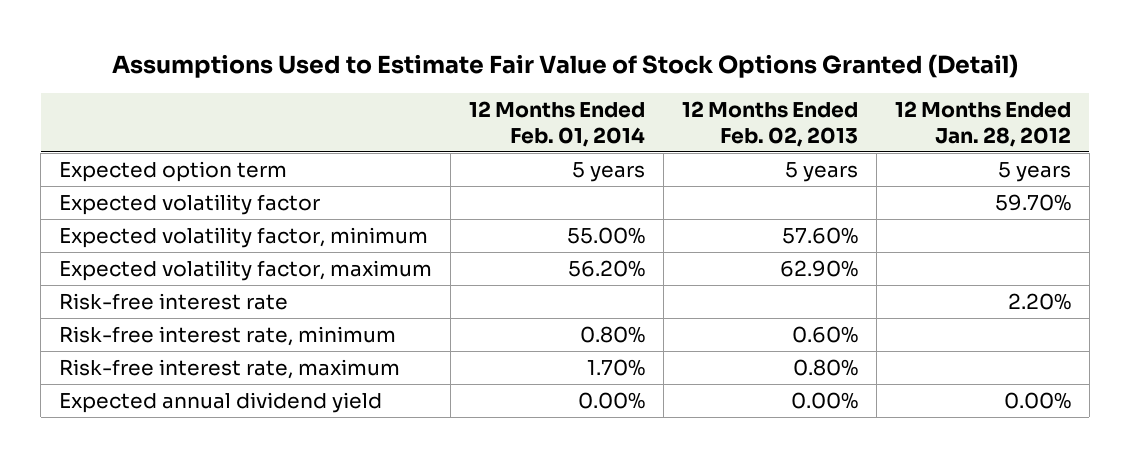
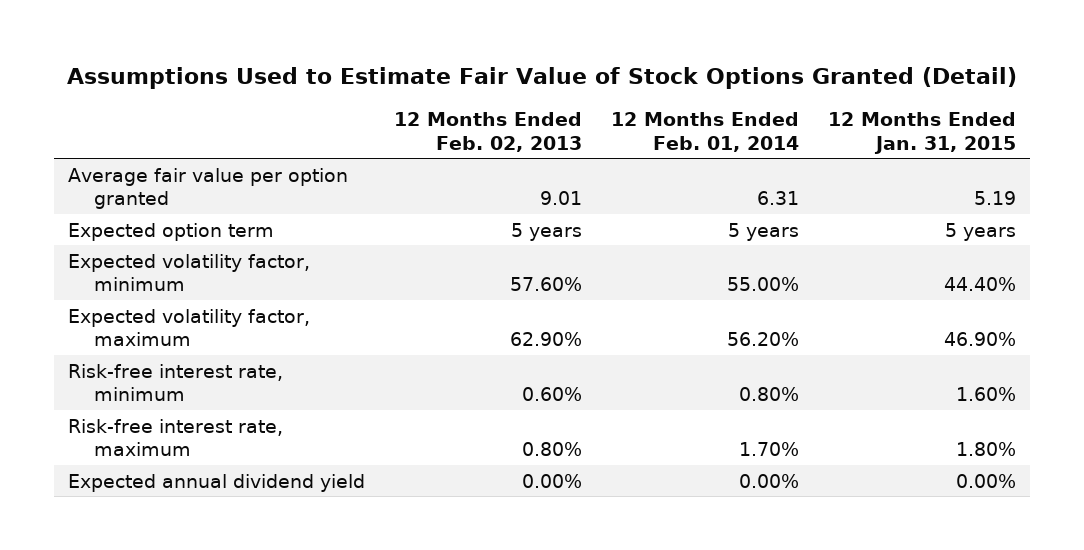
- | 12 Months Ended Feb. 01, 2014 | 12 Months Ended Feb. 02, 2013 | 12 Months Ended Jan. 28, 2012
+ | 12 Months Ended Feb. 02, 2013 | 12 Months Ended Feb. 01, 2014 | 12 Months Ended Jan. 31, 2015
+ Average fair value per option granted | 9.01 | 6.31 | 5.19
- Expected volatility factor | | | 59.70%
- Risk-free interest rate | | | 2.20%

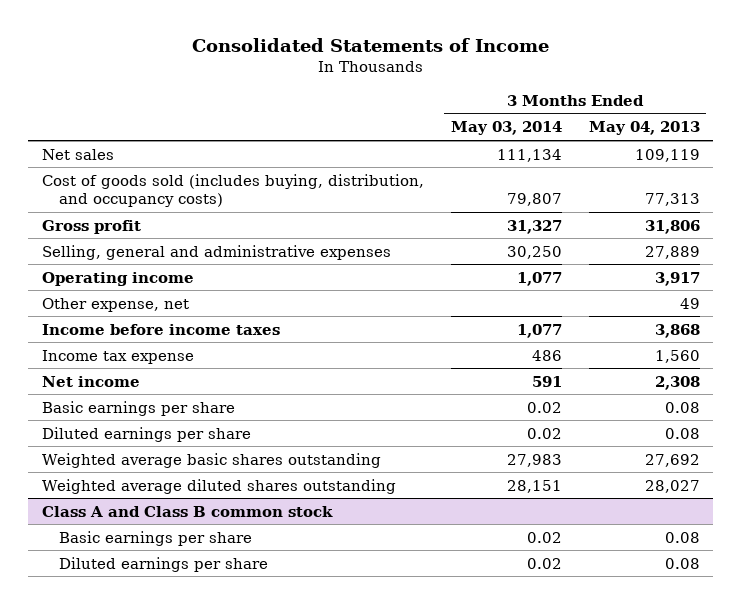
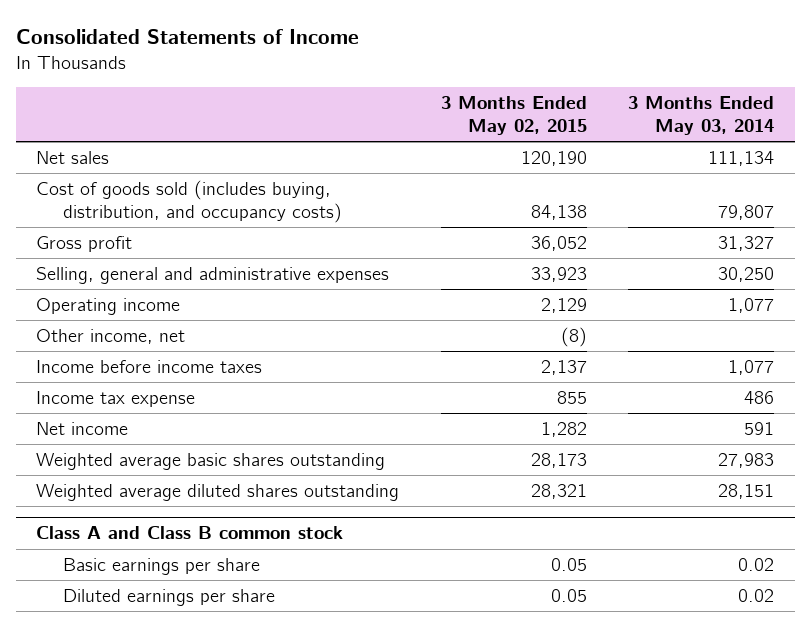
- | 3 Months Ended May 03, 2014 | 3 Months Ended May 04, 2013
+ | 3 Months Ended May 02, 2015 | 3 Months Ended May 03, 2014
- Other expense, net | | 49
+ Other income, net | (8) |
- Basic earnings per share | 0.02 | 0.08
- Diluted earnings per share | 0.02 | 0.08

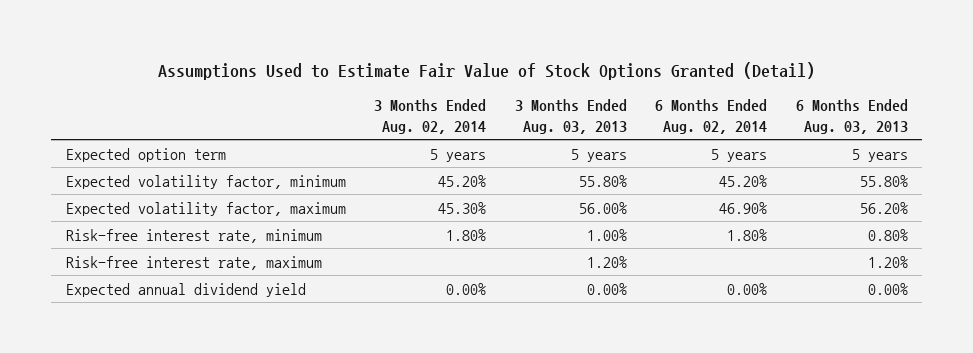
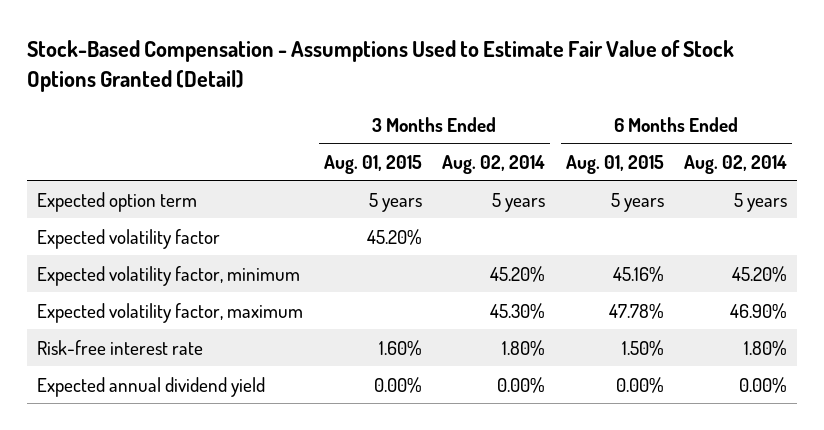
- Assumptions Used to Estimate Fair Value of Stock Options Granted (Detail)
+ Stock-Based Compensation - Assumptions Used to Estimate Fair Value of Stock Options Granted (Detail)
- | 3 Months Ended Aug. 02, 2014 | 3 Months Ended Aug. 03, 2013 | 6 Months Ended Aug. 02, 2014 | 6 Months Ended Aug. 03, 2013
+ | 3 Months Ended Aug. 01, 2015 | 3 Months Ended Aug. 02, 2014 | 6 Months Ended Aug. 01, 2015 | 6 Months Ended Aug. 02, 2014
+ Expected volatility factor | 45.20% | | |
- Risk-free interest rate, minimum | 1.80% | 1.00% | 1.80% | 0.80%
- Risk-free interest rate, maximum | | 1.20% | | 1.20%
+ Risk-free interest rate | 1.60% | 1.80% | 1.50% | 1.80%

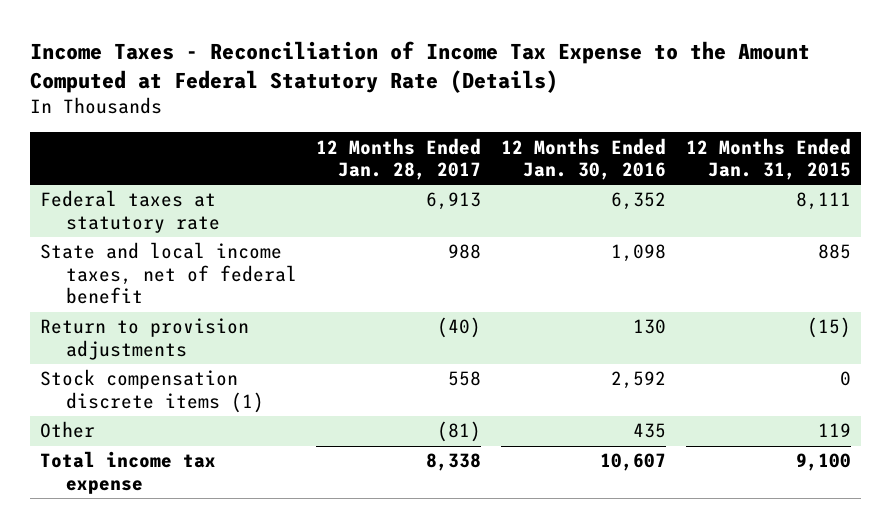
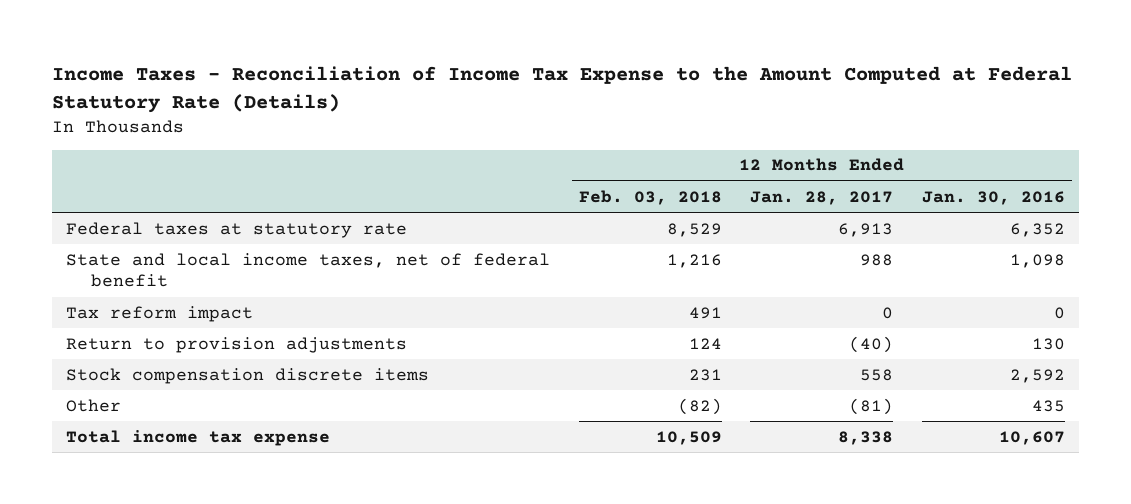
- | 12 Months Ended Jan. 28, 2017 | 12 Months Ended Jan. 30, 2016 | 12 Months Ended Jan. 31, 2015
+ | 12 Months Ended Feb. 03, 2018 | 12 Months Ended Jan. 28, 2017 | 12 Months Ended Jan. 30, 2016
+ Tax reform impact | 491 | 0 | 0
- Stock compensation discrete items (1) | 558 | 2,592 | 0
+ Stock compensation discrete items | 231 | 558 | 2,592

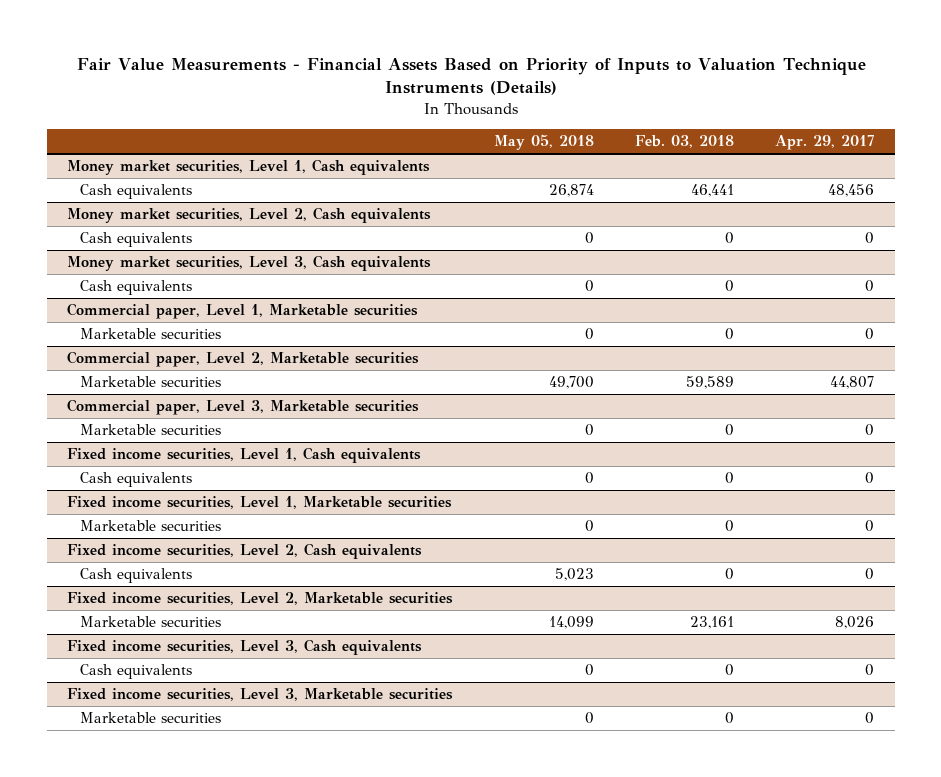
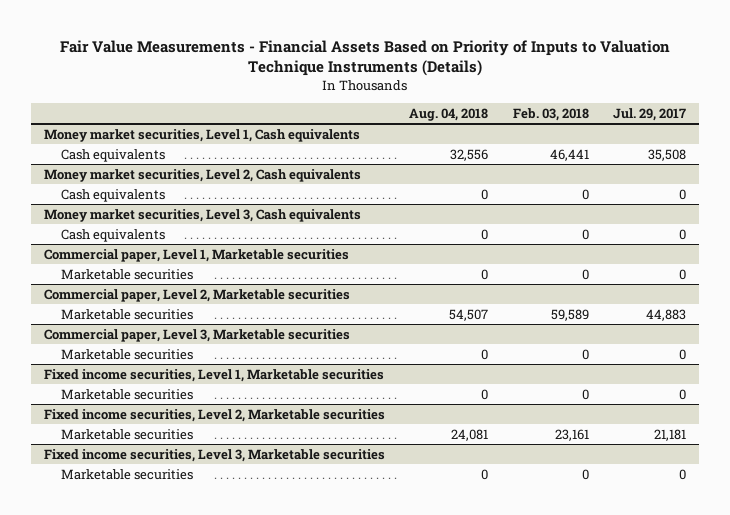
- | May 05, 2018 | Feb. 03, 2018 | Apr. 29, 2017
+ | Aug. 04, 2018 | Feb. 03, 2018 | Jul. 29, 2017
- Fixed income securities, Level 1, Cash equivalents
- Cash equivalents | 0 | 0 | 0
- Fixed income securities, Level 2, Cash equivalents
- Cash equivalents | 5,023 | 0 | 0
- Fixed income securities, Level 3, Cash equivalents
- Cash equivalents | 0 | 0 | 0

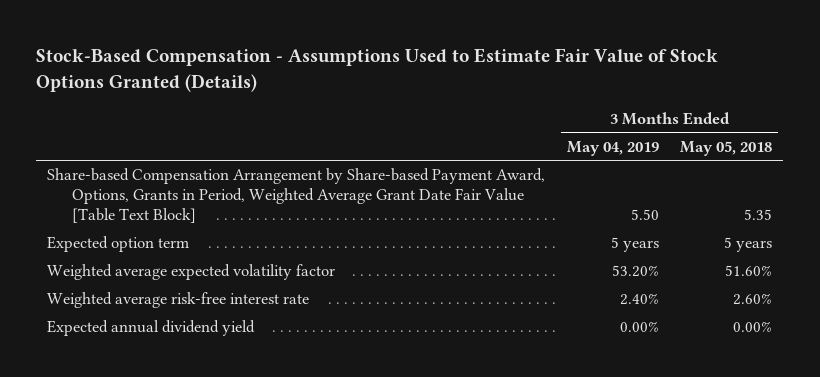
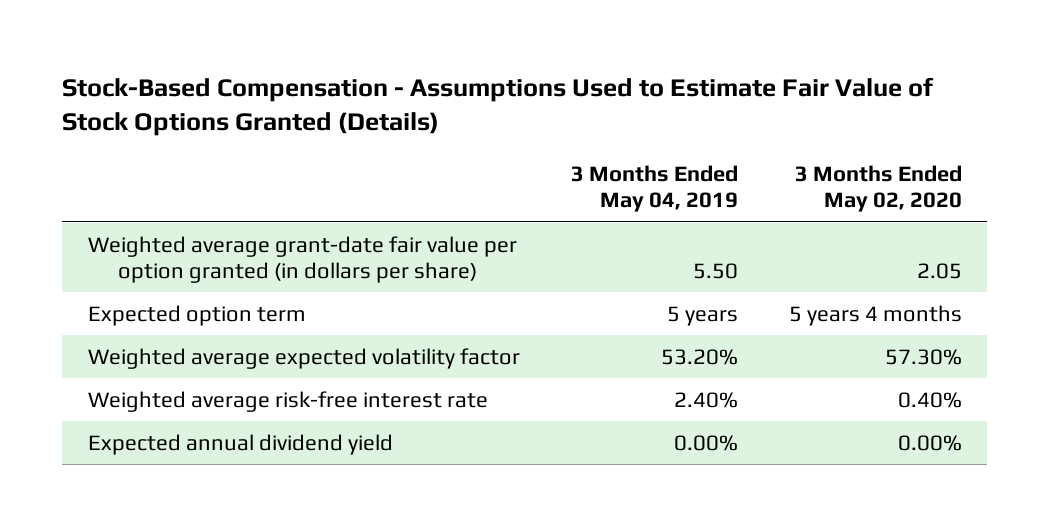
- | 3 Months Ended May 04, 2019 | 3 Months Ended May 05, 2018
+ | 3 Months Ended May 04, 2019 | 3 Months Ended May 02, 2020
- Share-based Compensation Arrangement by Share-based Payment Award, Options, Grants in Period, Weighted Average Grant Date Fair Value [Table Text Block] | 5.50 | 5.35
+ Weighted average grant-date fair value per option granted (in dollars per share) | 5.50 | 2.05

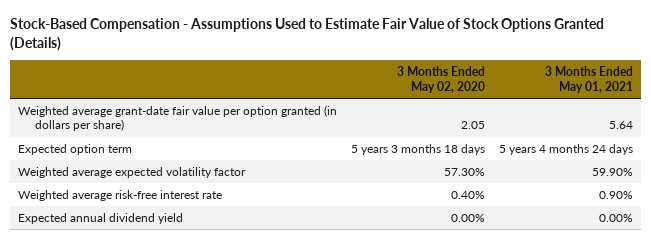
- | 3 Months Ended May 04, 2019 | 3 Months Ended May 02, 2020
+ | 3 Months Ended May 02, 2020 | 3 Months Ended May 01, 2021
- Expected option term | 5 years | 5 years 4 months
+ Expected option term | 5 years 3 months 18 days | 5 years 4 months 24 days

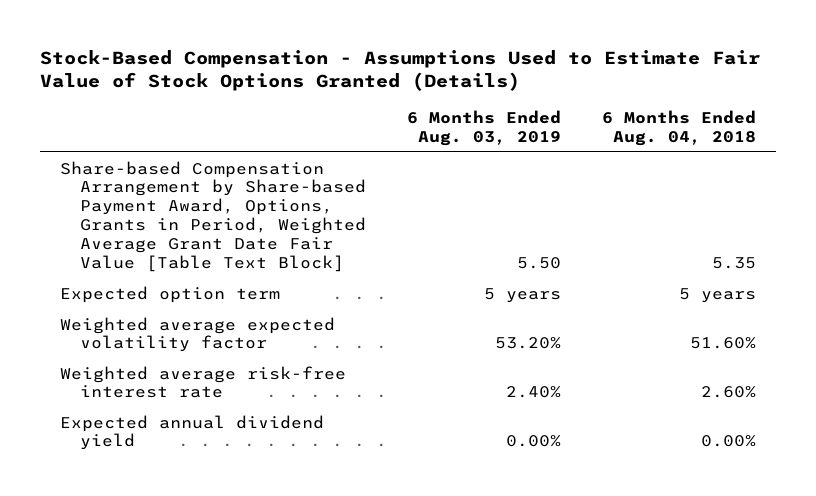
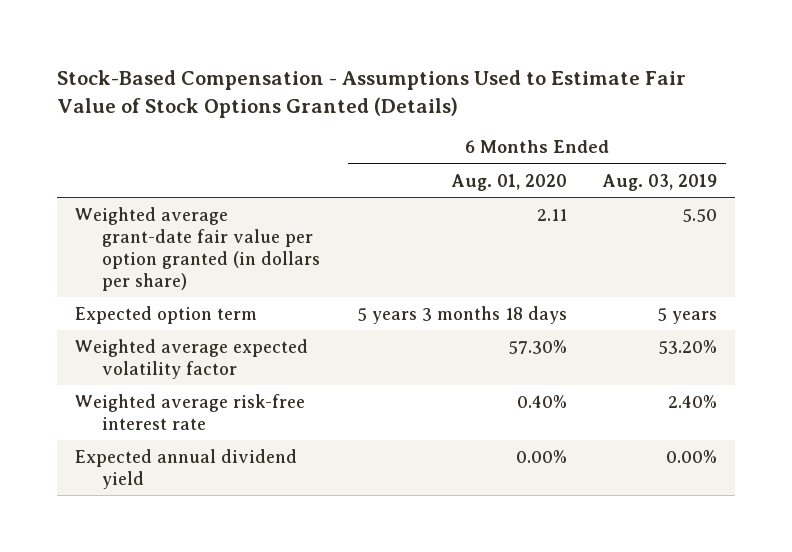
- | 6 Months Ended Aug. 03, 2019 | 6 Months Ended Aug. 04, 2018
+ | 6 Months Ended Aug. 01, 2020 | 6 Months Ended Aug. 03, 2019
- Share-based Compensation Arrangement by Share-based Payment Award, Options, Grants in Period, Weighted Average Grant Date Fair Value [Table Text Block] | 5.50 | 5.35
+ Weighted average grant-date fair value per option granted (in dollars per share) | 2.11 | 5.50

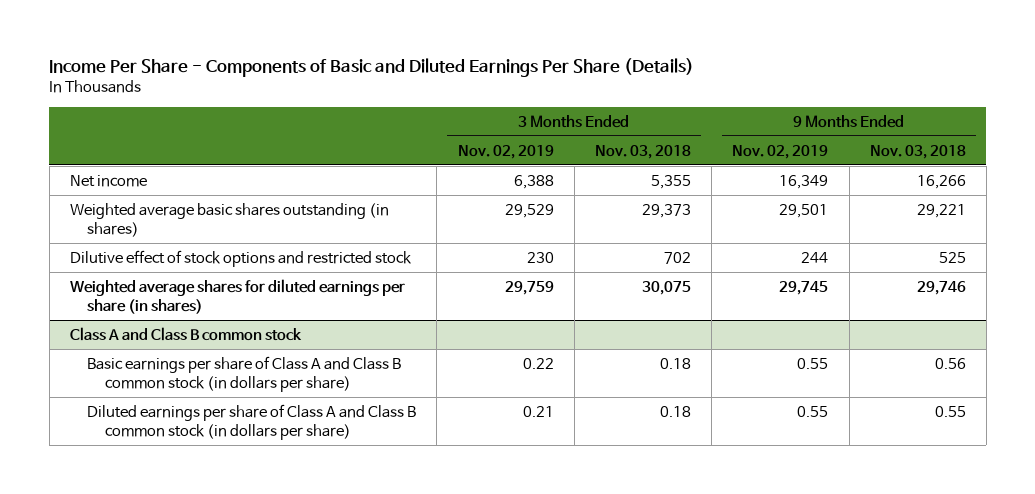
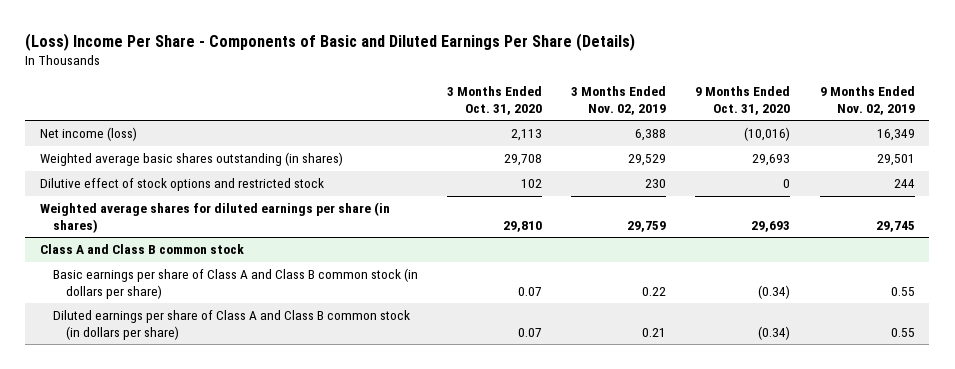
- Income Per Share - Components of Basic and Diluted Earnings Per Share (Details)
+ (Loss) Income Per Share - Components of Basic and Diluted Earnings Per Share (Details)
- | 3 Months Ended Nov. 02, 2019 | 3 Months Ended Nov. 03, 2018 | 9 Months Ended Nov. 02, 2019 | 9 Months Ended Nov. 03, 2018
+ | 3 Months Ended Oct. 31, 2020 | 3 Months Ended Nov. 02, 2019 | 9 Months Ended Oct. 31, 2020 | 9 Months Ended Nov. 02, 2019
- Net income | 6,388 | 5,355 | 16,349 | 16,266
+ Net income (loss) | 2,113 | 6,388 | (10,016) | 16,349

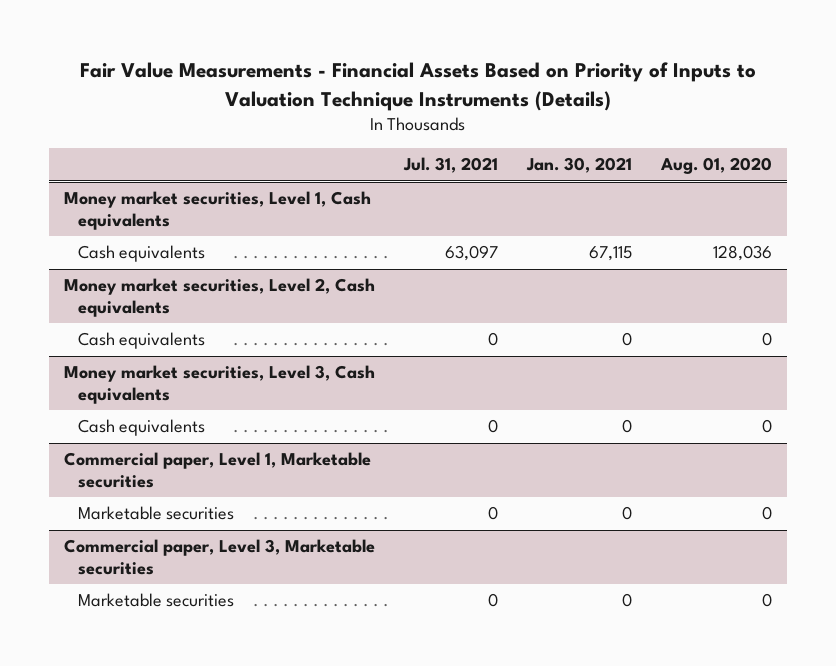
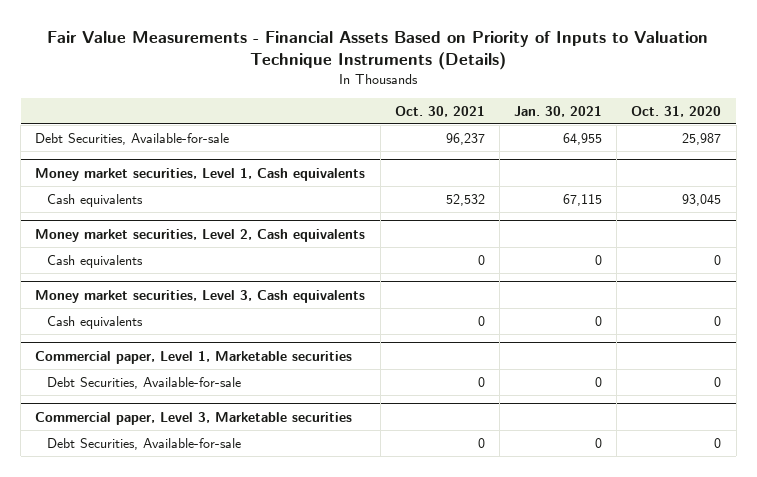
- | Jul. 31, 2021 | Jan. 30, 2021 | Aug. 01, 2020
+ | Oct. 30, 2021 | Jan. 30, 2021 | Oct. 31, 2020
+ Debt Securities, Available-for-sale | 96,237 | 64,955 | 25,987
@ Commercial paper, Level 1, Marketable securities
- Marketable securities | 0 | 0 | 0
+ Debt Securities, Available-for-sale | 0 | 0 | 0
@ Commercial paper, Level 3, Marketable securities
- Marketable securities | 0 | 0 | 0
+ Debt Securities, Available-for-sale | 0 | 0 | 0

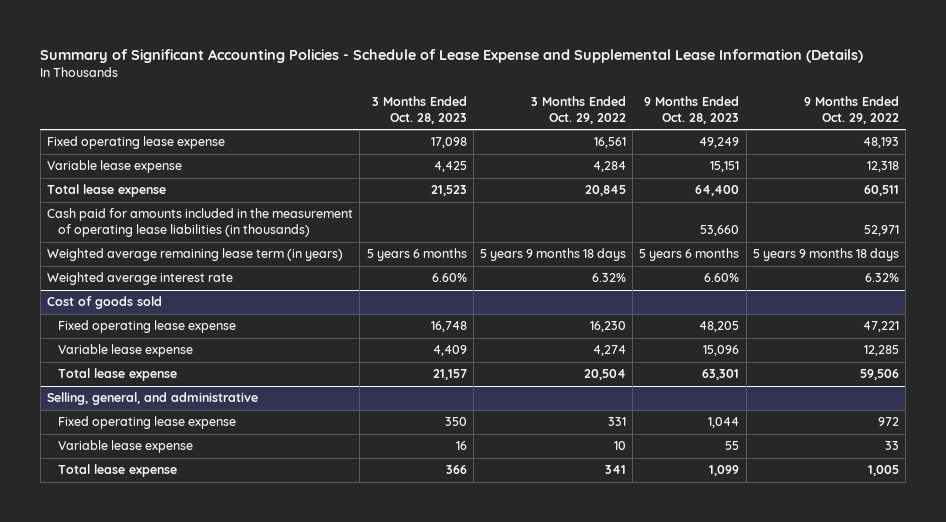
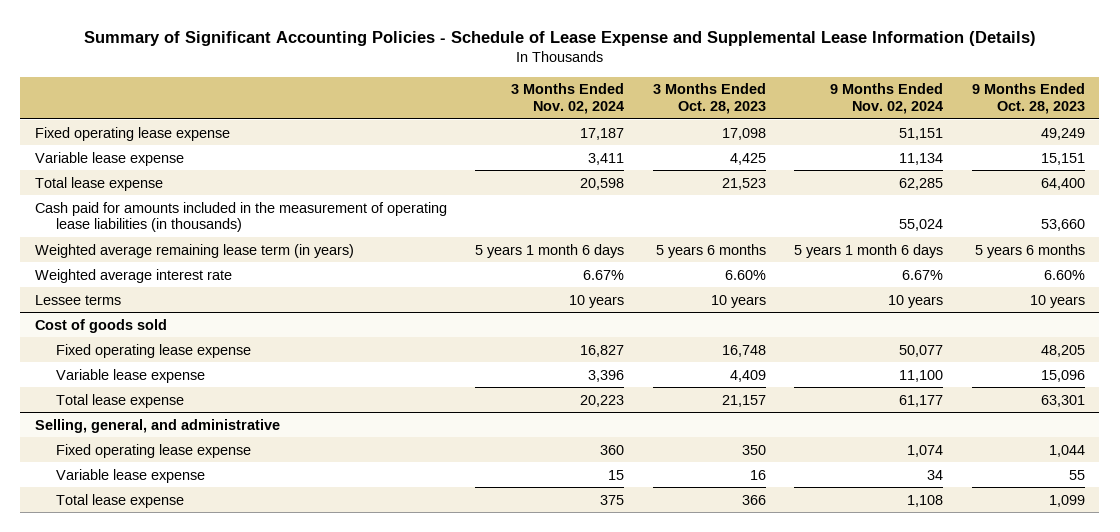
- | 3 Months Ended Oct. 28, 2023 | 3 Months Ended Oct. 29, 2022 | 9 Months Ended Oct. 28, 2023 | 9 Months Ended Oct. 29, 2022
+ | 3 Months Ended Nov. 02, 2024 | 3 Months Ended Oct. 28, 2023 | 9 Months Ended Nov. 02, 2024 | 9 Months Ended Oct. 28, 2023
+ Lessee terms | 10 years | 10 years | 10 years | 10 years

